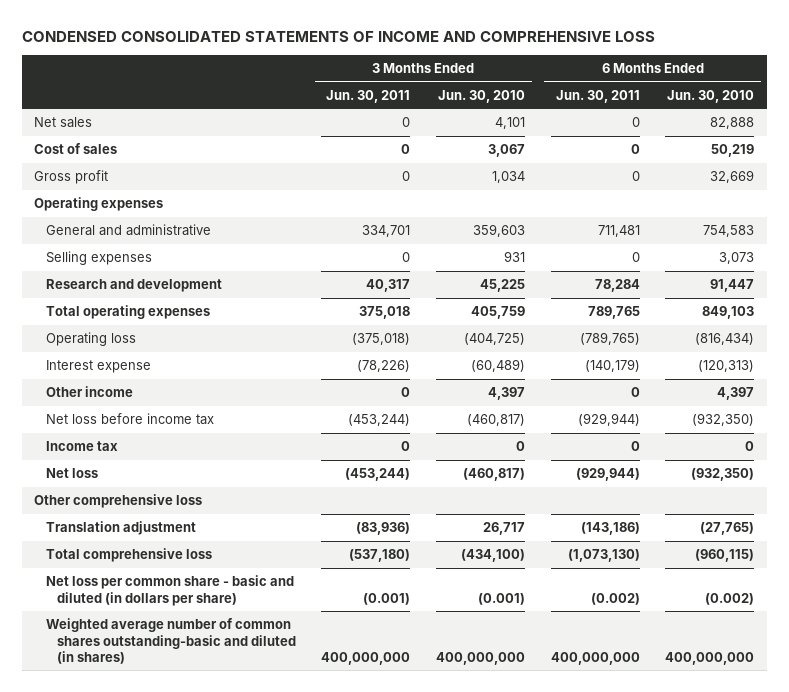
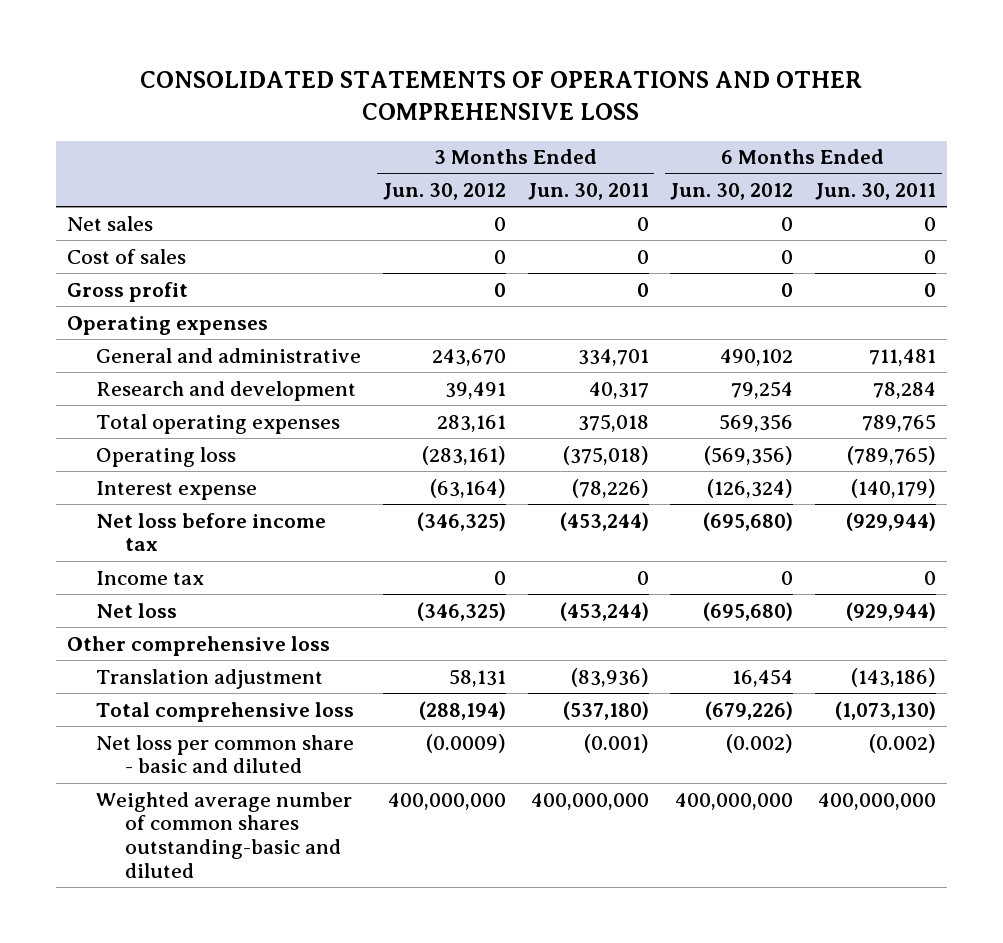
- CONDENSED CONSOLIDATED STATEMENTS OF INCOME AND COMPREHENSIVE LOSS
+ CONSOLIDATED STATEMENTS OF OPERATIONS AND OTHER COMPREHENSIVE LOSS
- | 3 Months Ended Jun. 30, 2011 | 3 Months Ended Jun. 30, 2010 | 6 Months Ended Jun. 30, 2011 | 6 Months Ended Jun. 30, 2010
+ | 3 Months Ended Jun. 30, 2012 | 3 Months Ended Jun. 30, 2011 | 6 Months Ended Jun. 30, 2012 | 6 Months Ended Jun. 30, 2011
- Selling expenses | 0 | 931 | 0 | 3,073
- Other income | 0 | 4,397 | 0 | 4,397
- Net loss per common share - basic and diluted (in dollars per share) | (0.001) | (0.001) | (0.002) | (0.002)
- Weighted average number of common shares outstanding-basic and diluted (in shares) | 400,000,000 | 400,000,000 | 400,000,000 | 400,000,000
+ Net loss per common share - basic and diluted | (0.0009) | (0.001) | (0.002) | (0.002)
+ Weighted average number of common shares outstanding-basic and diluted | 400,000,000 | 400,000,000 | 400,000,000 | 400,000,000

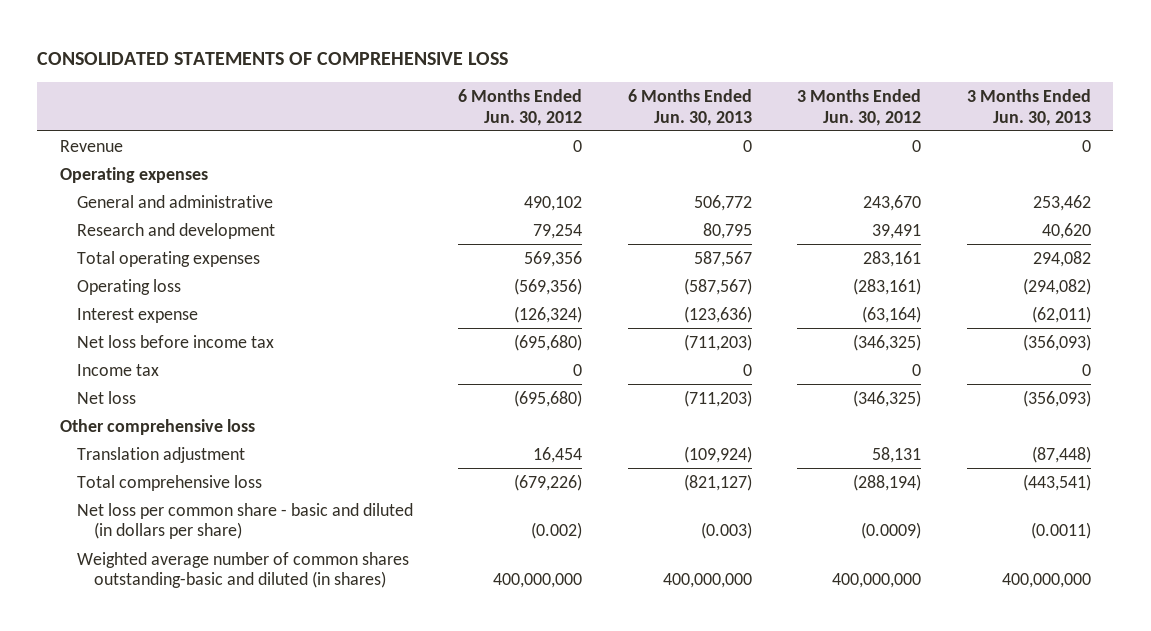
- CONSOLIDATED STATEMENTS OF OPERATIONS AND OTHER COMPREHENSIVE LOSS
+ CONSOLIDATED STATEMENTS OF COMPREHENSIVE LOSS
- | 3 Months Ended Jun. 30, 2012 | 3 Months Ended Jun. 30, 2011 | 6 Months Ended Jun. 30, 2012 | 6 Months Ended Jun. 30, 2011
+ | 6 Months Ended Jun. 30, 2012 | 6 Months Ended Jun. 30, 2013 | 3 Months Ended Jun. 30, 2012 | 3 Months Ended Jun. 30, 2013
- Net sales | 0 | 0 | 0 | 0
- Cost of sales | 0 | 0 | 0 | 0
- Gross profit | 0 | 0 | 0 | 0
+ Revenue | 0 | 0 | 0 | 0
- Net loss per common share - basic and diluted | (0.0009) | (0.001) | (0.002) | (0.002)
- Weighted average number of common shares outstanding-basic and diluted | 400,000,000 | 400,000,000 | 400,000,000 | 400,000,000
+ Net loss per common share - basic and diluted (in dollars per share) | (0.002) | (0.003) | (0.0009) | (0.0011)
+ Weighted average number of common shares outstanding-basic and diluted (in shares) | 400,000,000 | 400,000,000 | 400,000,000 | 400,000,000

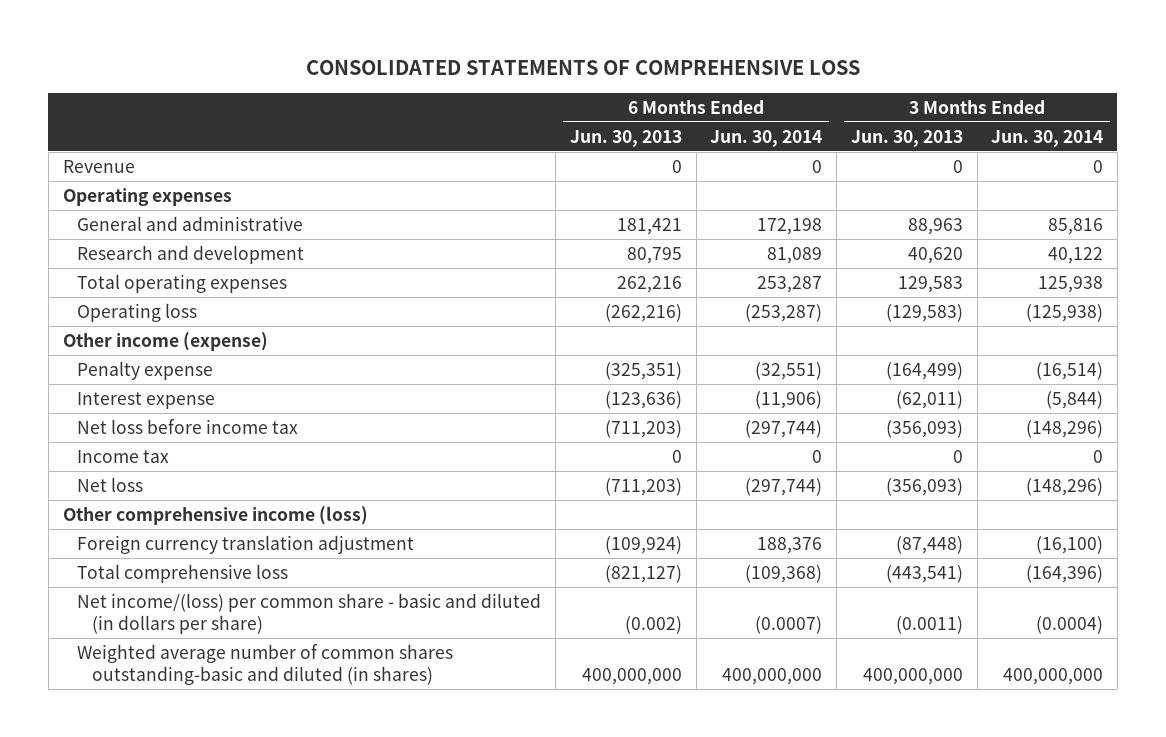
- | 6 Months Ended Jun. 30, 2012 | 6 Months Ended Jun. 30, 2013 | 3 Months Ended Jun. 30, 2012 | 3 Months Ended Jun. 30, 2013
+ | 6 Months Ended Jun. 30, 2013 | 6 Months Ended Jun. 30, 2014 | 3 Months Ended Jun. 30, 2013 | 3 Months Ended Jun. 30, 2014
- General and administrative | 490,102 | 506,772 | 243,670 | 253,462
+ General and administrative | 181,421 | 172,198 | 88,963 | 85,816
- Total operating expenses | 569,356 | 587,567 | 283,161 | 294,082
- Operating loss | (569,356) | (587,567) | (283,161) | (294,082)
+ Total operating expenses | 262,216 | 253,287 | 129,583 | 125,938
+ Operating loss | (262,216) | (253,287) | (129,583) | (125,938)
+ Other income (expense)
+ Penalty expense | (325,351) | (32,551) | (164,499) | (16,514)
- Other comprehensive loss
- Translation adjustment | 16,454 | (109,924) | 58,131 | (87,448)
+ Other comprehensive income (loss)
+ Foreign currency translation adjustment | (109,924) | 188,376 | (87,448) | (16,100)
- Net loss per common share - basic and diluted (in dollars per share) | (0.002) | (0.003) | (0.0009) | (0.0011)
+ Net income/(loss) per common share - basic and diluted (in dollars per share) | (0.002) | (0.0007) | (0.0011) | (0.0004)

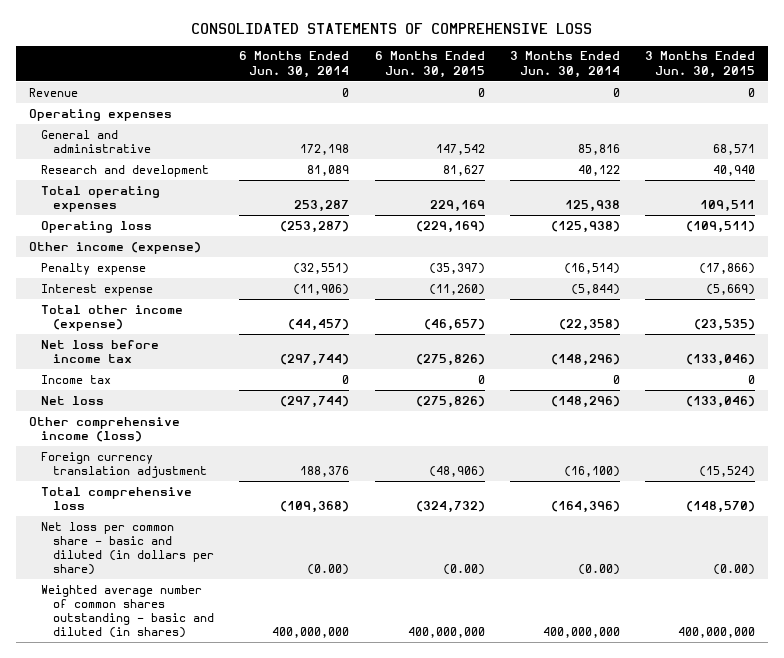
- | 6 Months Ended Jun. 30, 2013 | 6 Months Ended Jun. 30, 2014 | 3 Months Ended Jun. 30, 2013 | 3 Months Ended Jun. 30, 2014
+ | 6 Months Ended Jun. 30, 2014 | 6 Months Ended Jun. 30, 2015 | 3 Months Ended Jun. 30, 2014 | 3 Months Ended Jun. 30, 2015
+ Total other income (expense) | (44,457) | (46,657) | (22,358) | (23,535)
- Net income/(loss) per common share - basic and diluted (in dollars per share) | (0.002) | (0.0007) | (0.0011) | (0.0004)
- Weighted average number of common shares outstanding-basic and diluted (in shares) | 400,000,000 | 400,000,000 | 400,000,000 | 400,000,000
+ Net loss per common share - basic and diluted (in dollars per share) | (0.00) | (0.00) | (0.00) | (0.00)
+ Weighted average number of common shares outstanding - basic and diluted (in shares) | 400,000,000 | 400,000,000 | 400,000,000 | 400,000,000

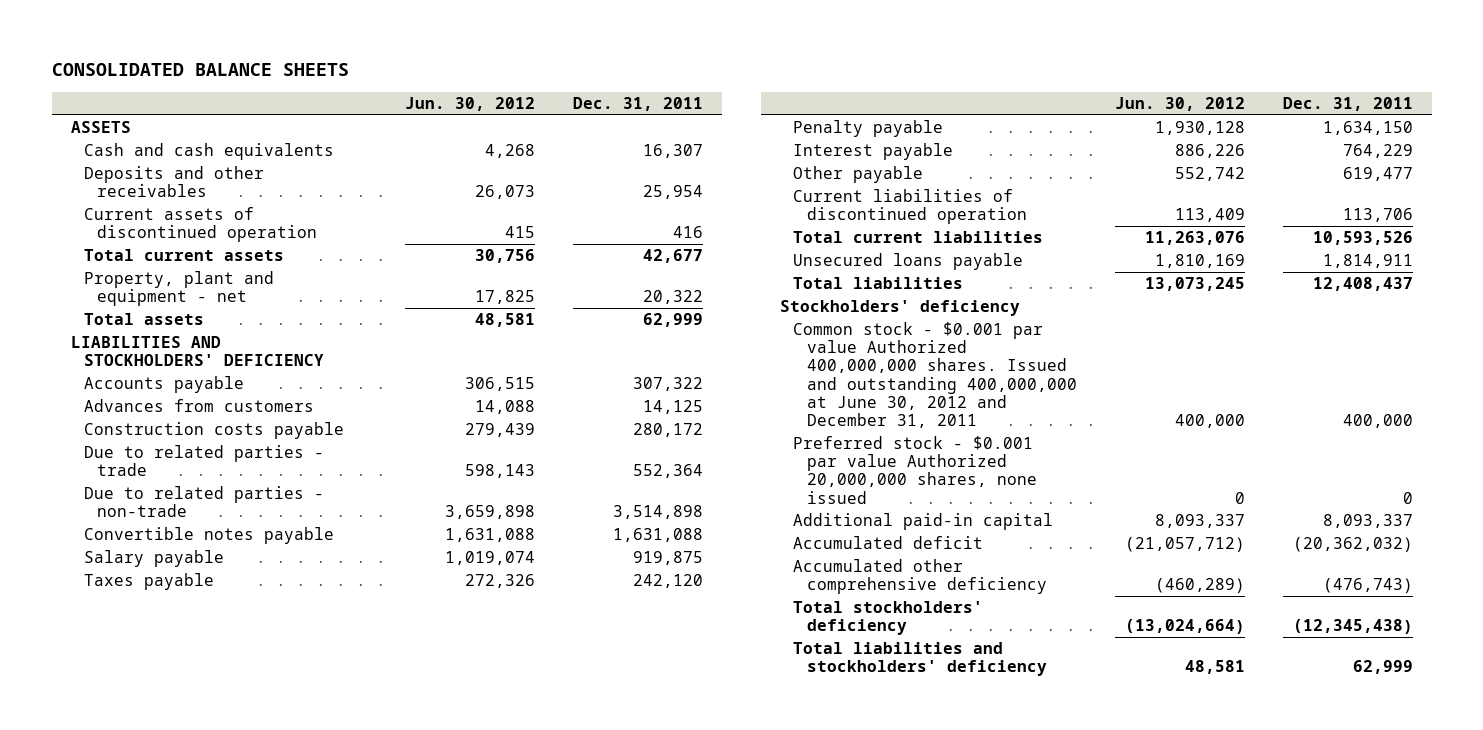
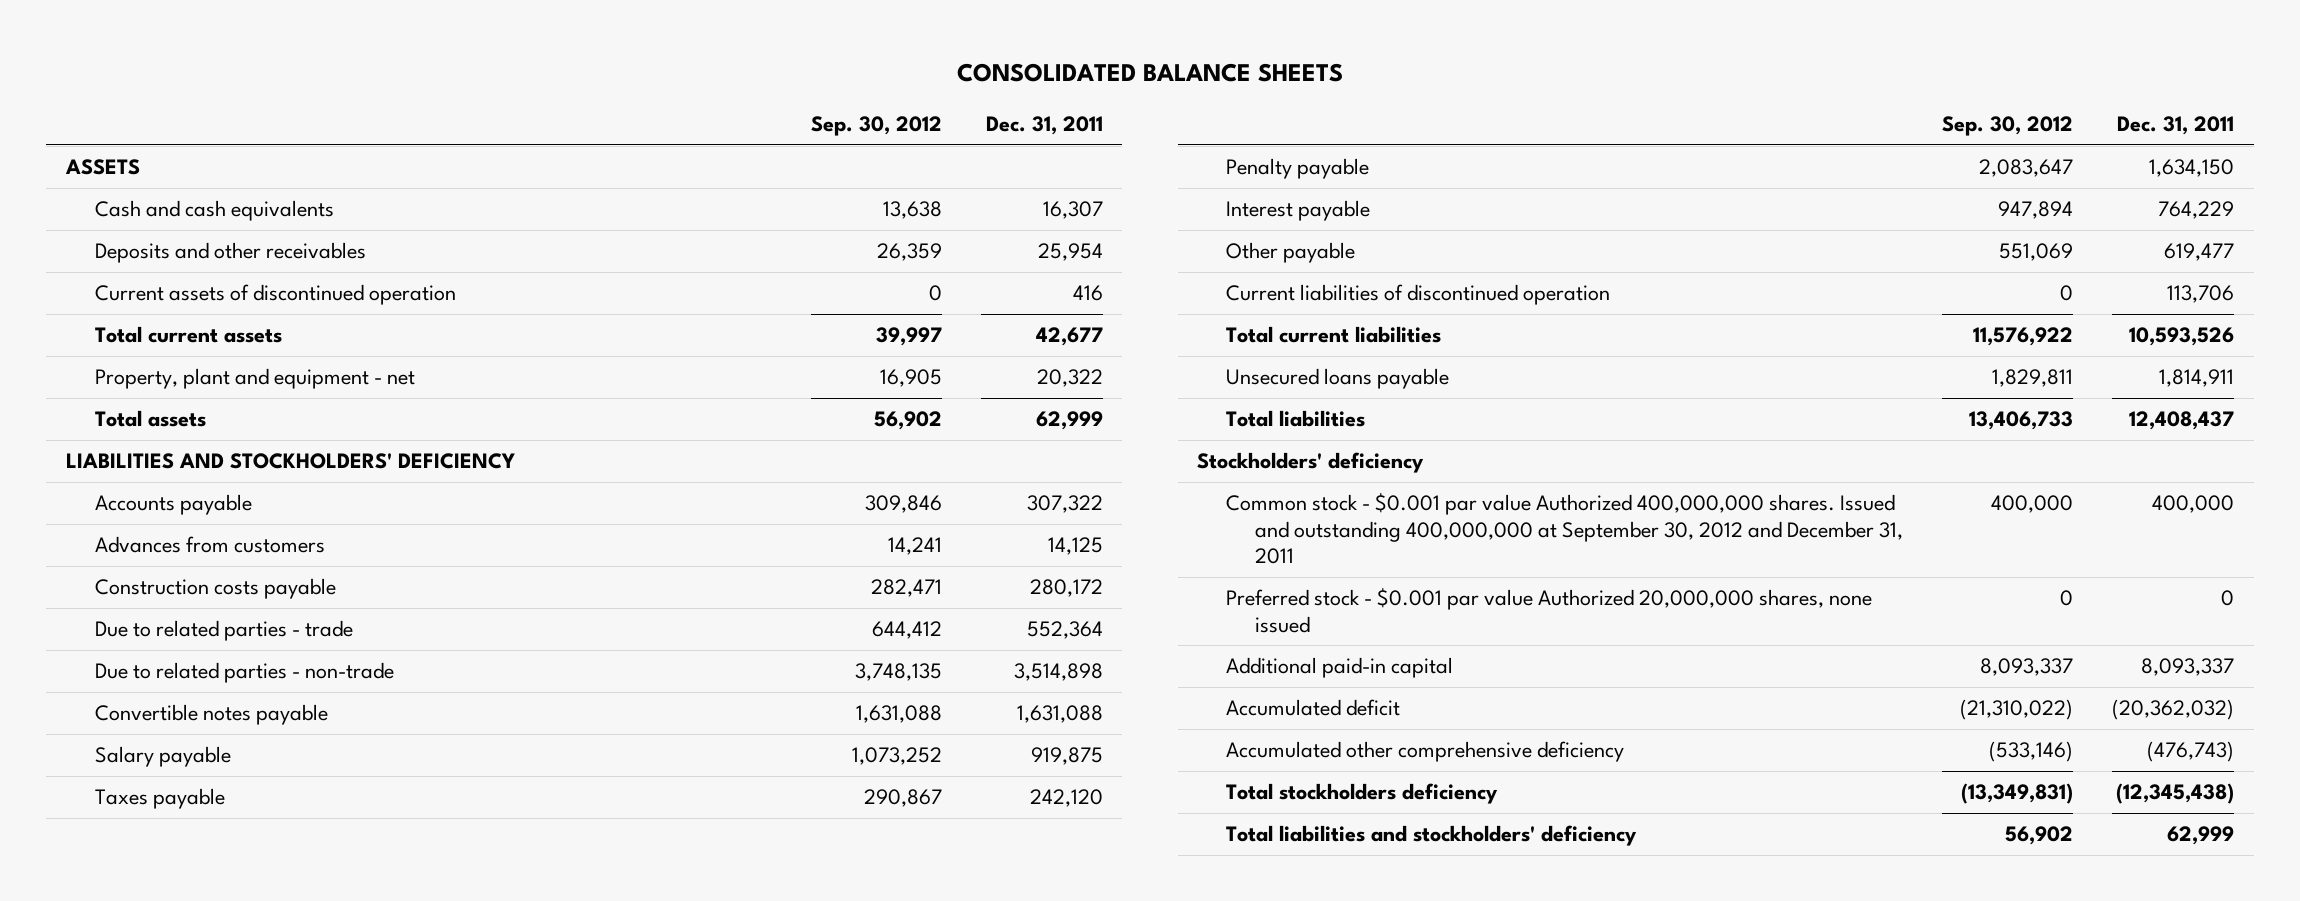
- | Jun. 30, 2012 | Dec. 31, 2011
+ | Sep. 30, 2012 | Dec. 31, 2011
- Common stock - $0.001 par value Authorized 400,000,000 shares. Issued and outstanding 400,000,000 at June 30, 2012 and December 31, 2011 | 400,000 | 400,000
+ Common stock - $0.001 par value Authorized 400,000,000 shares. Issued and outstanding 400,000,000 at September 30, 2012 and December 31, 2011 | 400,000 | 400,000
- Total stockholders' deficiency | (13,024,664) | (12,345,438)
+ Total stockholders deficiency | (13,349,831) | (12,345,438)

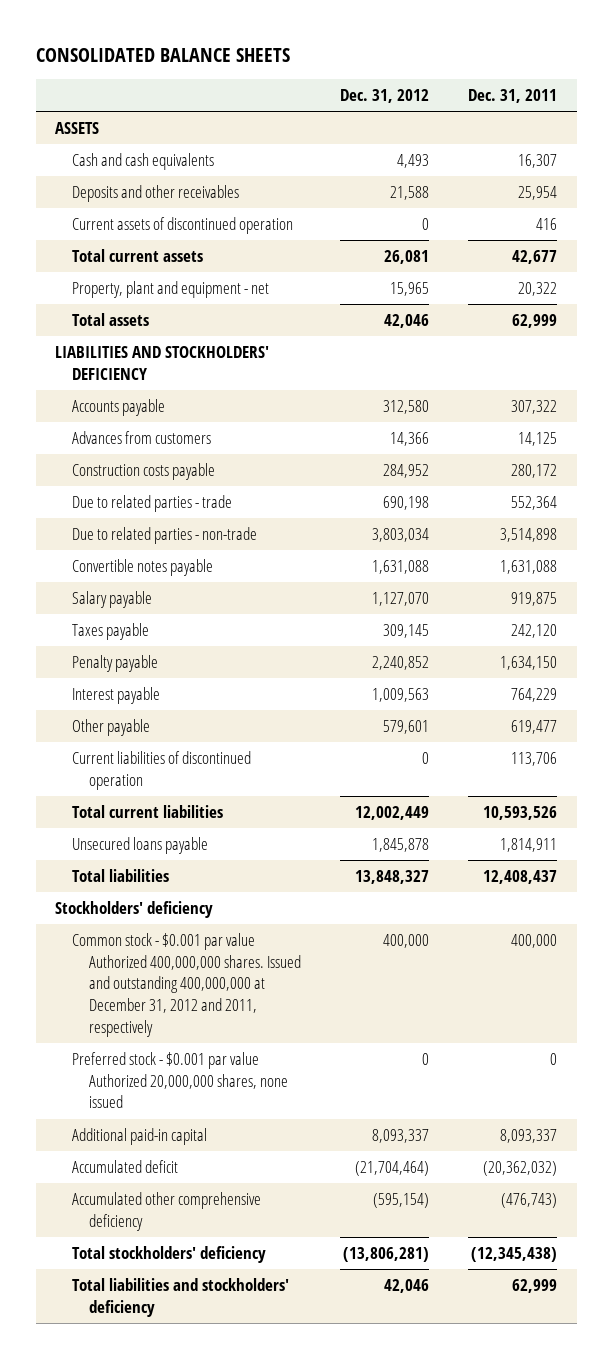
- | Sep. 30, 2012 | Dec. 31, 2011
+ | Dec. 31, 2012 | Dec. 31, 2011
- Common stock - $0.001 par value Authorized 400,000,000 shares. Issued and outstanding 400,000,000 at September 30, 2012 and December 31, 2011 | 400,000 | 400,000
+ Common stock - $0.001 par value Authorized 400,000,000 shares. Issued and outstanding 400,000,000 at December 31, 2012 and 2011, respectively | 400,000 | 400,000
- Total stockholders deficiency | (13,349,831) | (12,345,438)
+ Total stockholders' deficiency | (13,806,281) | (12,345,438)

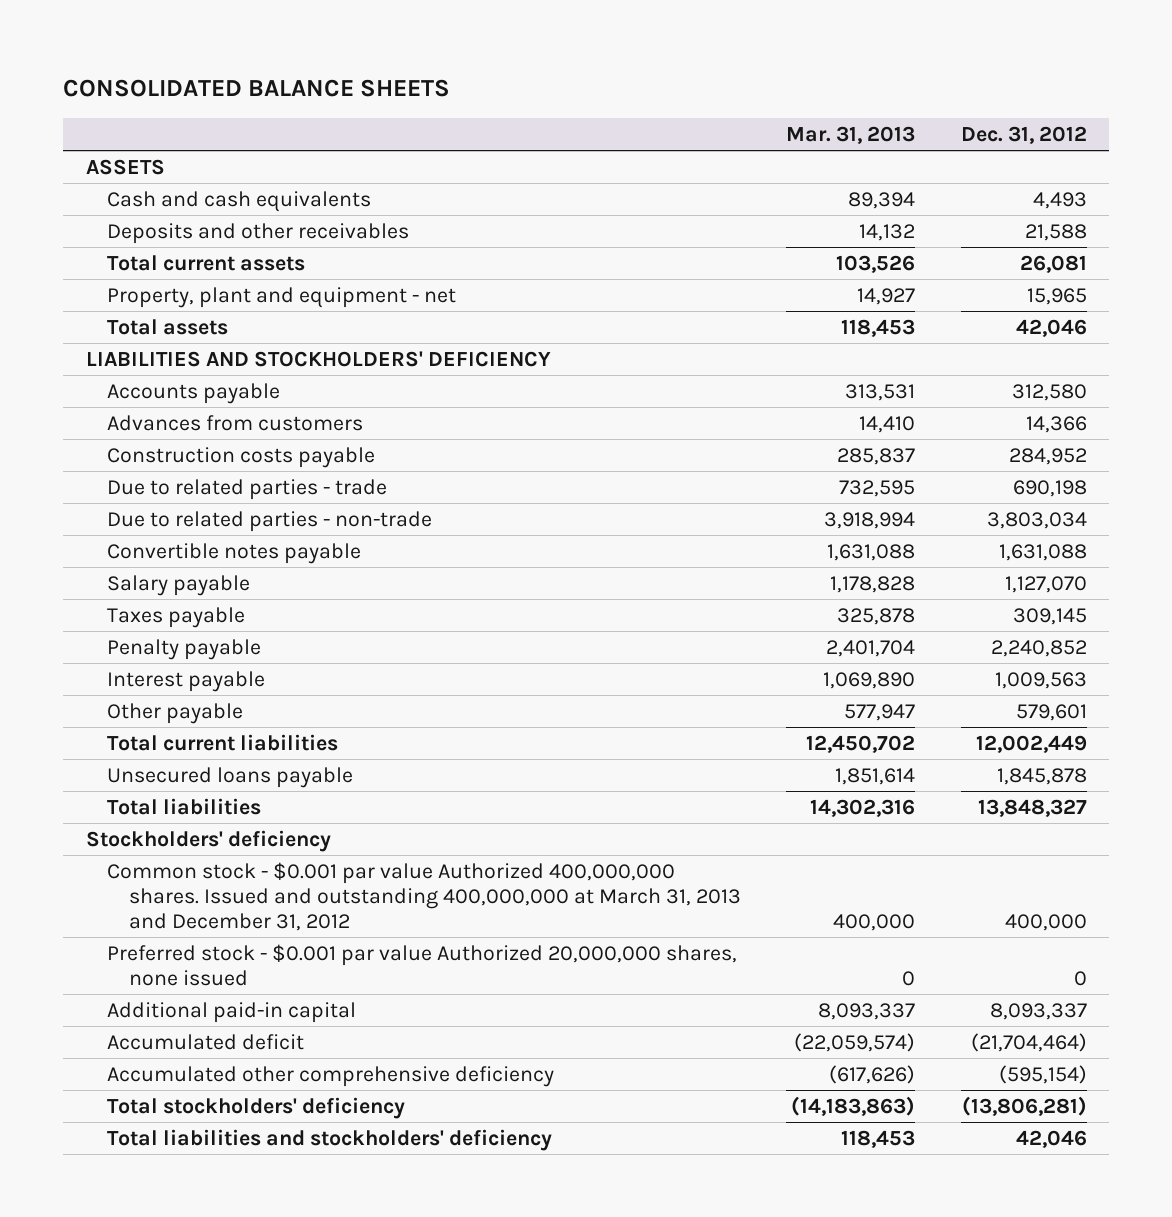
- | Dec. 31, 2012 | Dec. 31, 2011
+ | Mar. 31, 2013 | Dec. 31, 2012
- Current assets of discontinued operation | 0 | 416
- Current liabilities of discontinued operation | 0 | 113,706
- Common stock - $0.001 par value Authorized 400,000,000 shares. Issued and outstanding 400,000,000 at December 31, 2012 and 2011, respectively | 400,000 | 400,000
+ Common stock - $0.001 par value Authorized 400,000,000 shares. Issued and outstanding 400,000,000 at March 31, 2013 and December 31, 2012 | 400,000 | 400,000

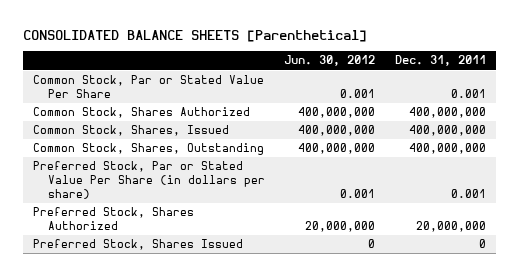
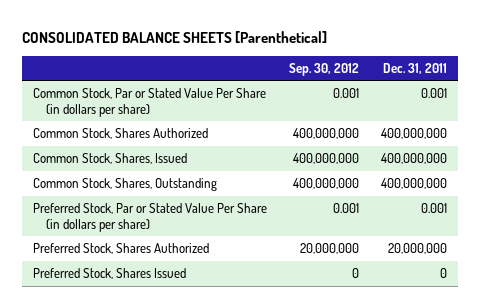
- | Jun. 30, 2012 | Dec. 31, 2011
+ | Sep. 30, 2012 | Dec. 31, 2011
- Common Stock, Par or Stated Value Per Share | 0.001 | 0.001
+ Common Stock, Par or Stated Value Per Share (in dollars per share) | 0.001 | 0.001

